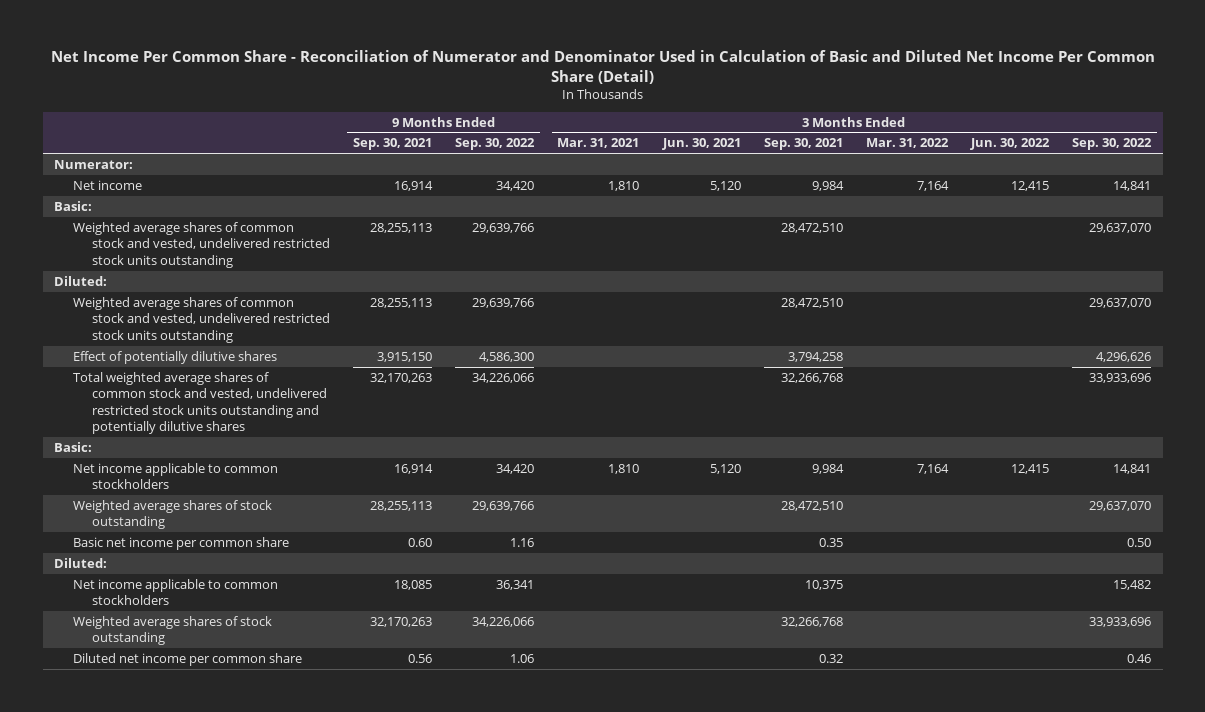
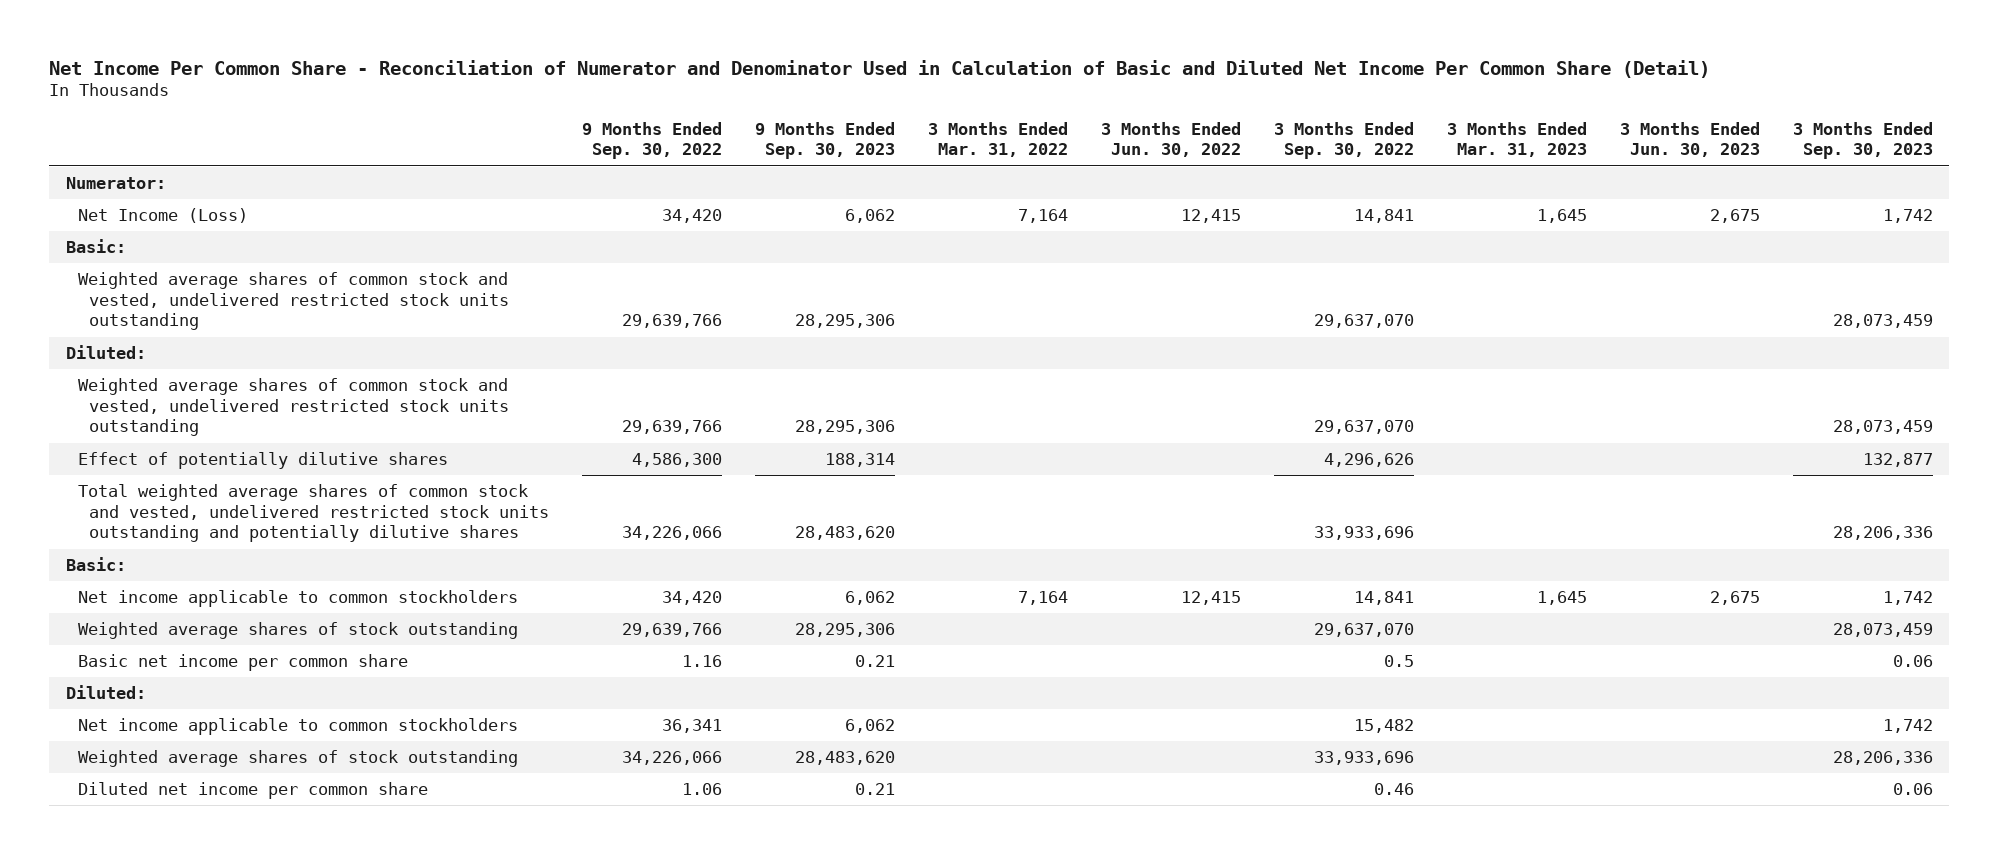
- | 9 Months Ended Sep. 30, 2021 | 9 Months Ended Sep. 30, 2022 | 3 Months Ended Mar. 31, 2021 | 3 Months Ended Jun. 30, 2021 | 3 Months Ended Sep. 30, 2021 | 3 Months Ended Mar. 31, 2022 | 3 Months Ended Jun. 30, 2022 | 3 Months Ended Sep. 30, 2022
+ | 9 Months Ended Sep. 30, 2022 | 9 Months Ended Sep. 30, 2023 | 3 Months Ended Mar. 31, 2022 | 3 Months Ended Jun. 30, 2022 | 3 Months Ended Sep. 30, 2022 | 3 Months Ended Mar. 31, 2023 | 3 Months Ended Jun. 30, 2023 | 3 Months Ended Sep. 30, 2023
- Net income | 16,914 | 34,420 | 1,810 | 5,120 | 9,984 | 7,164 | 12,415 | 14,841
+ Net Income (Loss) | 34,420 | 6,062 | 7,164 | 12,415 | 14,841 | 1,645 | 2,675 | 1,742
- Basic net income per common share | 0.60 | 1.16 | | | 0.35 | | | 0.50
+ Basic net income per common share | 1.16 | 0.21 | | | 0.5 | | | 0.06

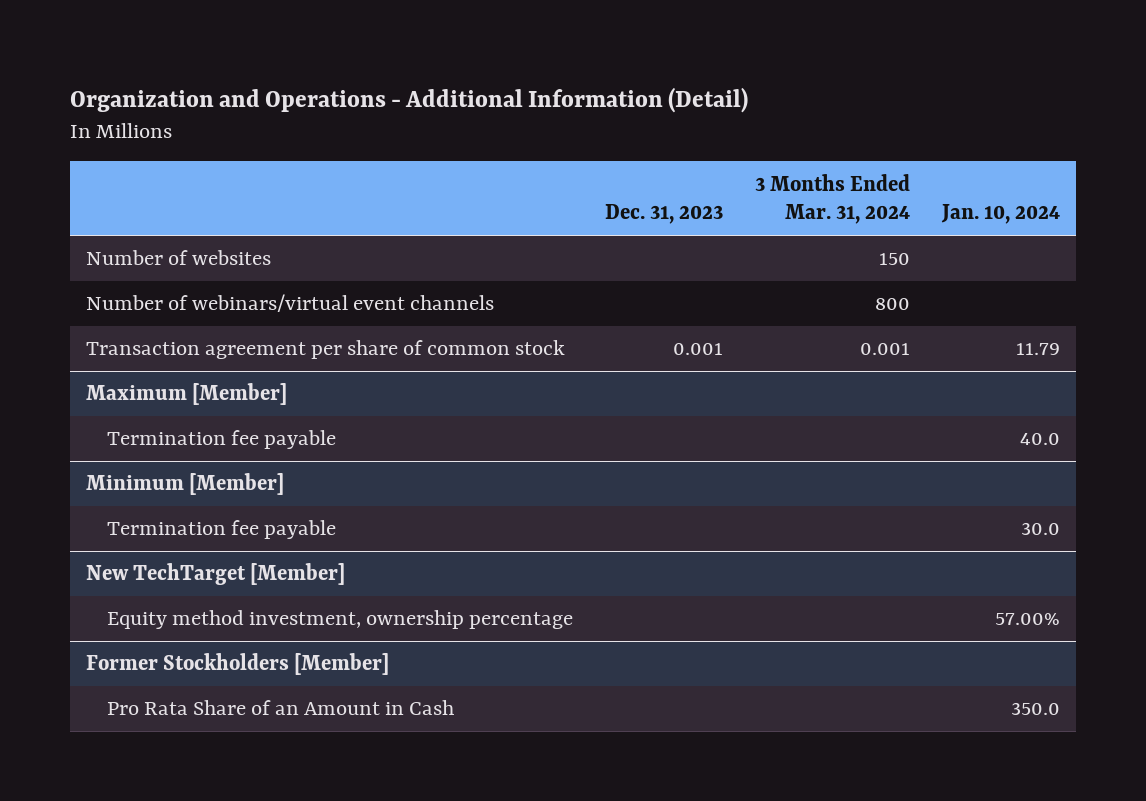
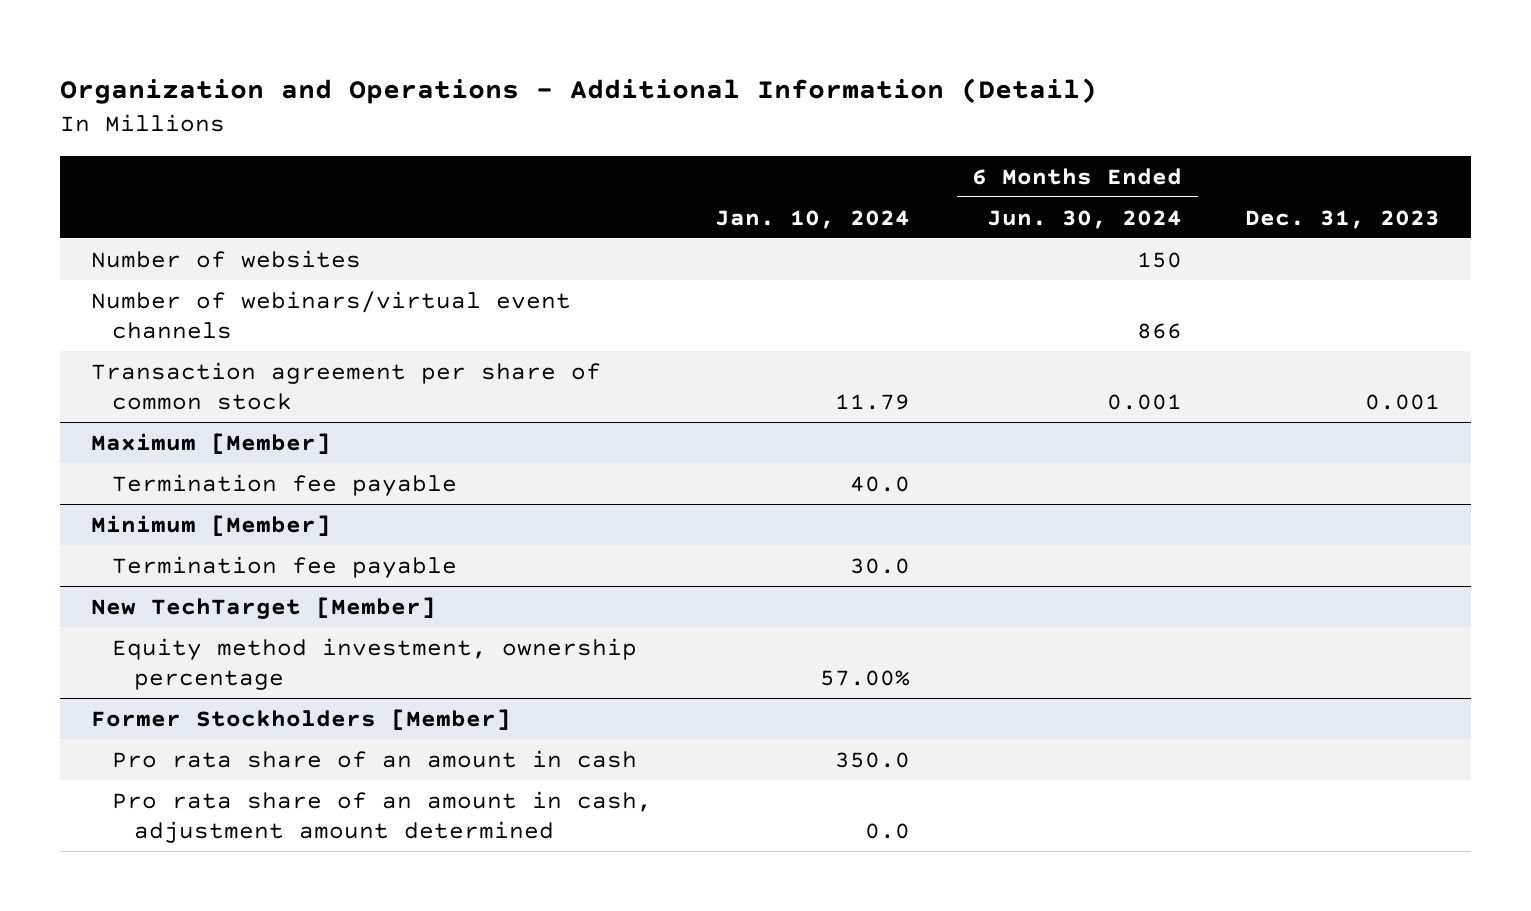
- | Dec. 31, 2023 | 3 Months Ended Mar. 31, 2024 | Jan. 10, 2024
+ | Jan. 10, 2024 | 6 Months Ended Jun. 30, 2024 | Dec. 31, 2023
@ Former Stockholders [Member]
- Pro Rata Share of an Amount in Cash | | | 350.0
+ Pro rata share of an amount in cash | 350.0 | |
+ Pro rata share of an amount in cash, adjustment amount determined | 0.0 | |

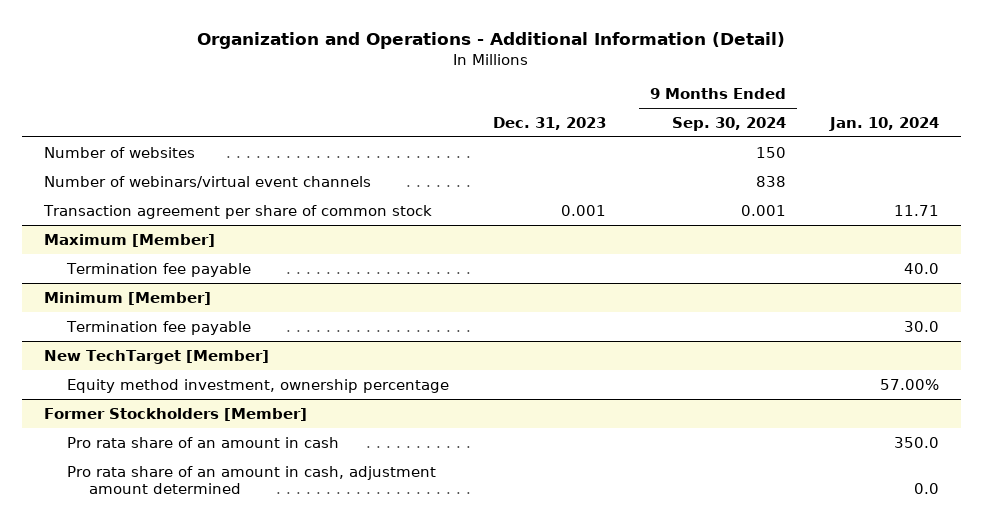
- | Jan. 10, 2024 | 6 Months Ended Jun. 30, 2024 | Dec. 31, 2023
+ | Dec. 31, 2023 | 9 Months Ended Sep. 30, 2024 | Jan. 10, 2024
- Transaction agreement per share of common stock | 11.79 | 0.001 | 0.001
+ Transaction agreement per share of common stock | 0.001 | 0.001 | 11.71

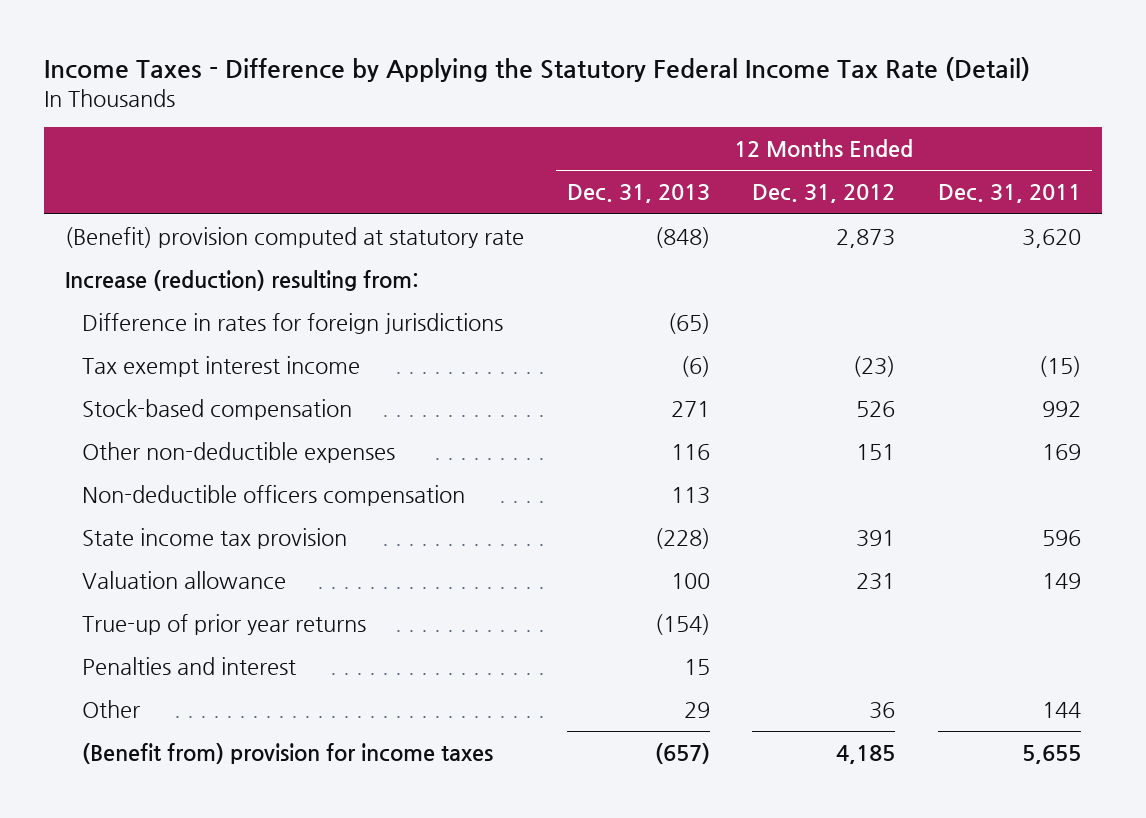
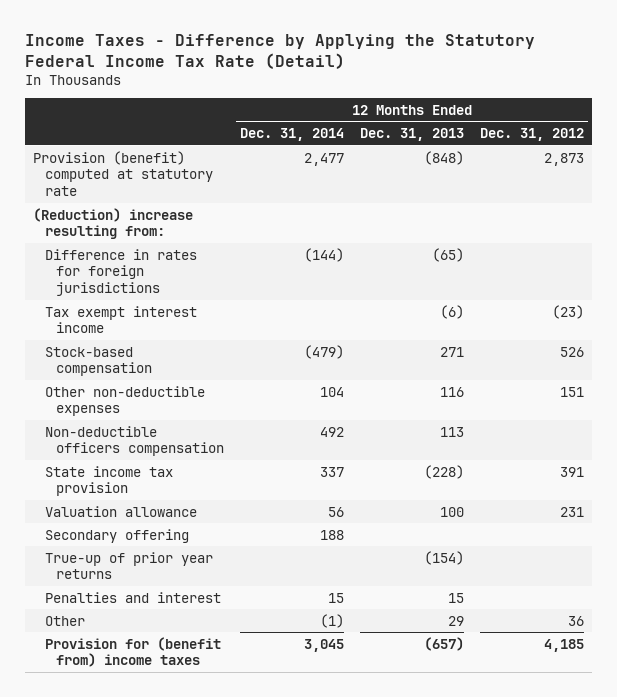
- | 12 Months Ended Dec. 31, 2013 | 12 Months Ended Dec. 31, 2012 | 12 Months Ended Dec. 31, 2011
+ | 12 Months Ended Dec. 31, 2014 | 12 Months Ended Dec. 31, 2013 | 12 Months Ended Dec. 31, 2012
- (Benefit) provision computed at statutory rate | (848) | 2,873 | 3,620
- Increase (reduction) resulting from:
+ Provision (benefit) computed at statutory rate | 2,477 | (848) | 2,873
+ (Reduction) increase resulting from:
+ Secondary offering | 188 | |
- (Benefit from) provision for income taxes | (657) | 4,185 | 5,655
+ Provision for (benefit from) income taxes | 3,045 | (657) | 4,185

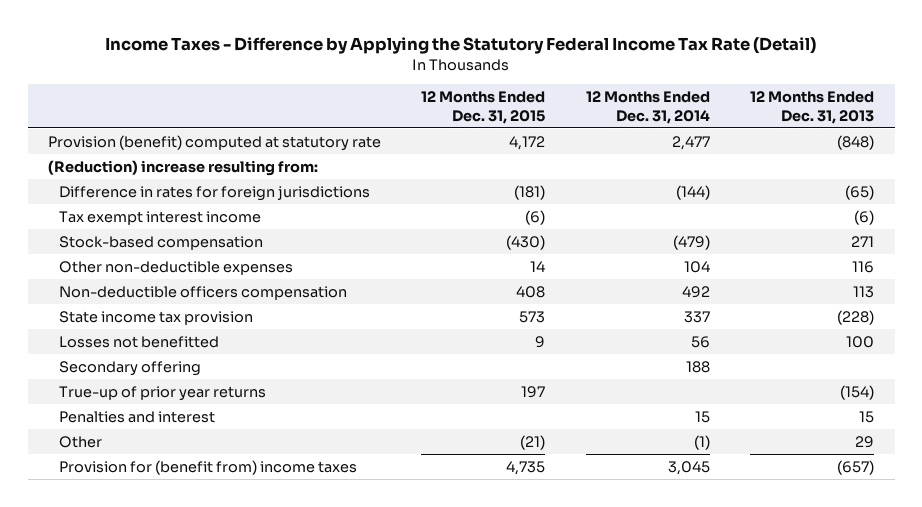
- | 12 Months Ended Dec. 31, 2014 | 12 Months Ended Dec. 31, 2013 | 12 Months Ended Dec. 31, 2012
+ | 12 Months Ended Dec. 31, 2015 | 12 Months Ended Dec. 31, 2014 | 12 Months Ended Dec. 31, 2013
- Valuation allowance | 56 | 100 | 231
+ Losses not benefitted | 9 | 56 | 100

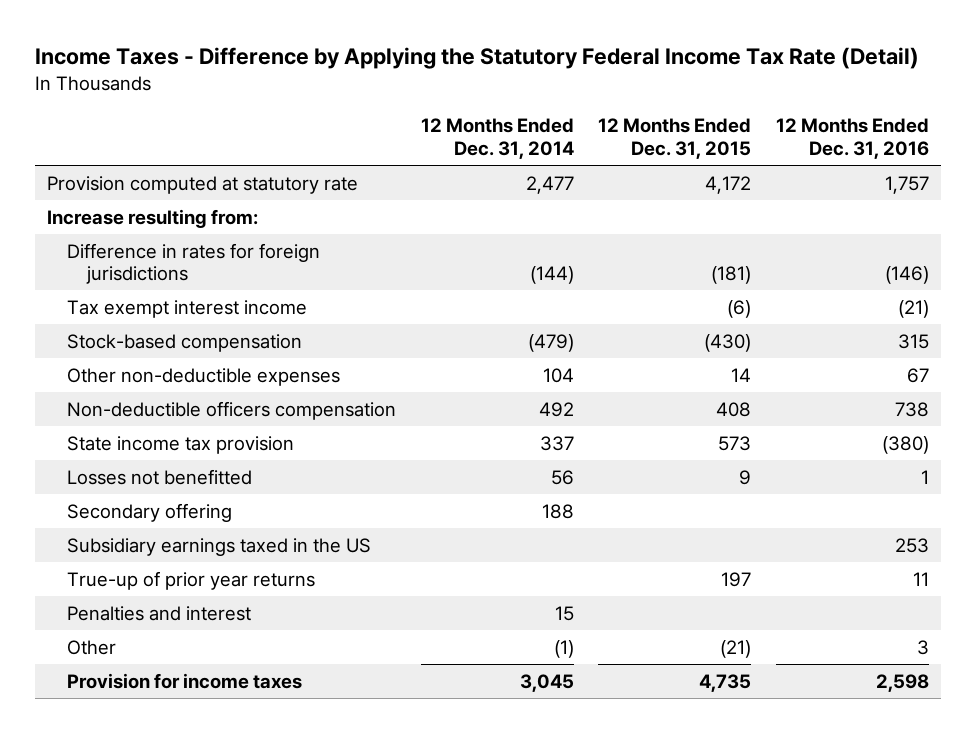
- | 12 Months Ended Dec. 31, 2015 | 12 Months Ended Dec. 31, 2014 | 12 Months Ended Dec. 31, 2013
+ | 12 Months Ended Dec. 31, 2014 | 12 Months Ended Dec. 31, 2015 | 12 Months Ended Dec. 31, 2016
- Provision (benefit) computed at statutory rate | 4,172 | 2,477 | (848)
- (Reduction) increase resulting from:
+ Provision computed at statutory rate | 2,477 | 4,172 | 1,757
+ Increase resulting from:
+ Subsidiary earnings taxed in the US | | | 253
- Provision for (benefit from) income taxes | 4,735 | 3,045 | (657)
+ Provision for income taxes | 3,045 | 4,735 | 2,598

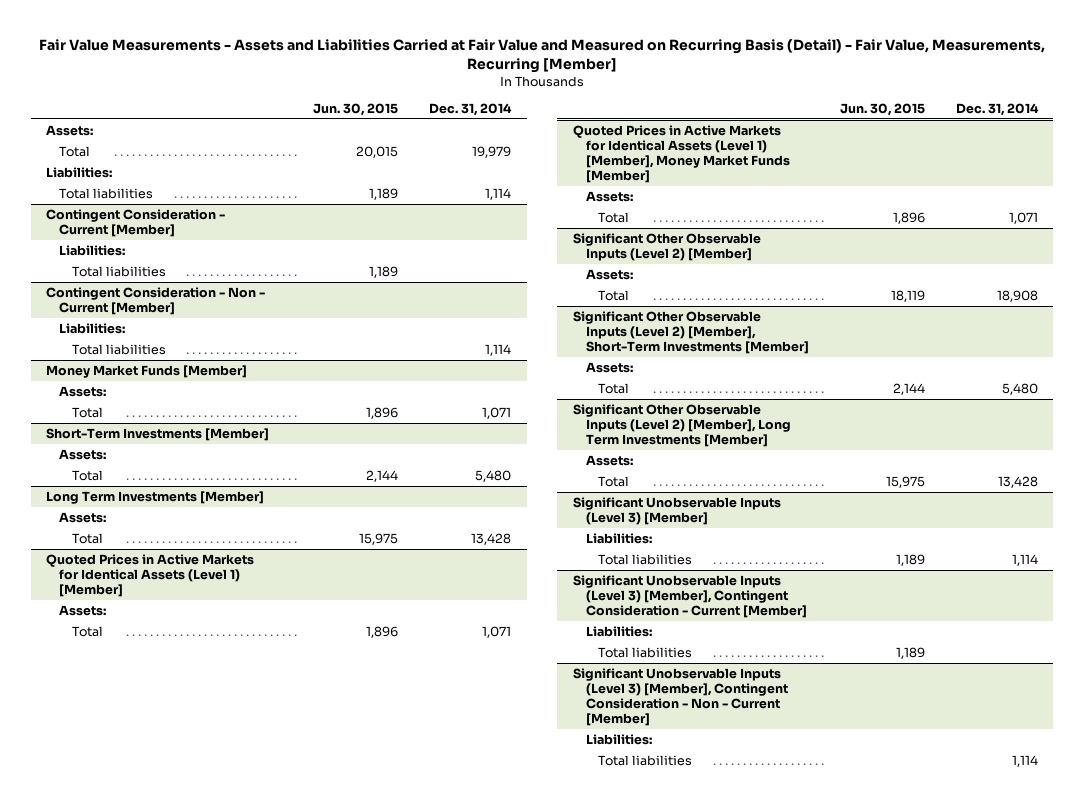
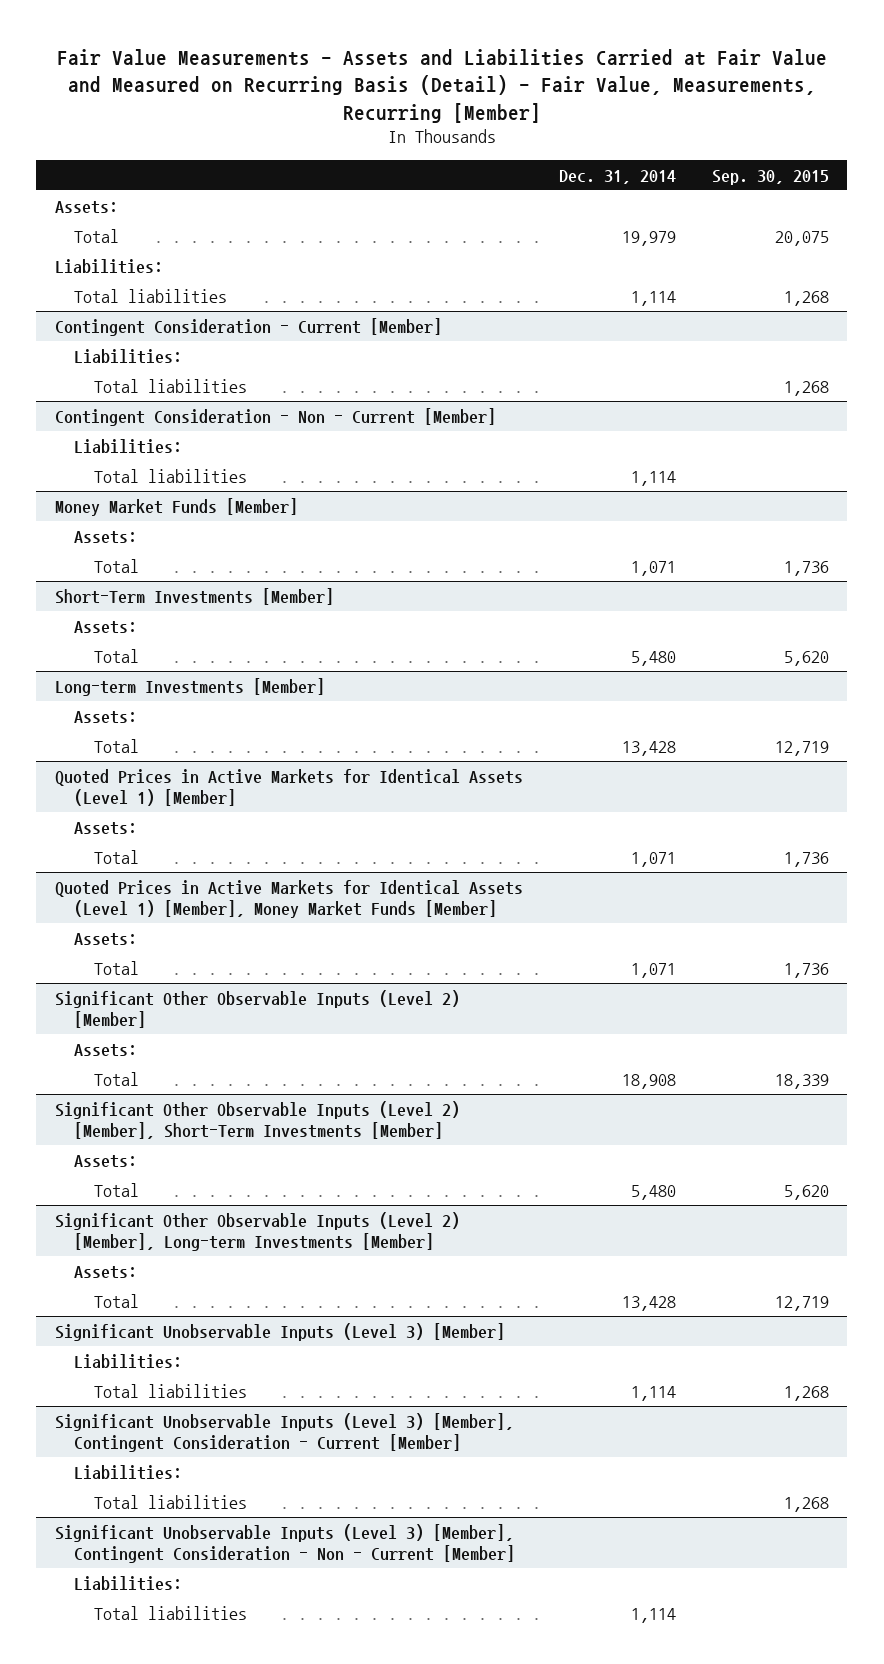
- | Jun. 30, 2015 | Dec. 31, 2014
+ | Dec. 31, 2014 | Sep. 30, 2015
- Long Term Investments [Member]
+ Long-term Investments [Member]
- Significant Other Observable Inputs (Level 2) [Member], Long Term Investments [Member]
+ Significant Other Observable Inputs (Level 2) [Member], Long-term Investments [Member]

